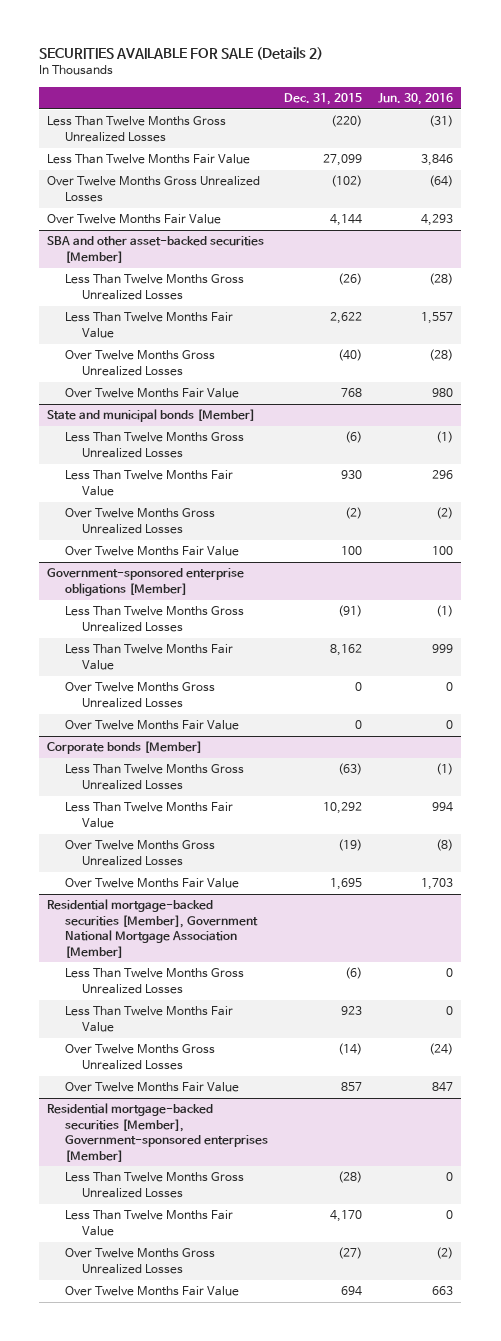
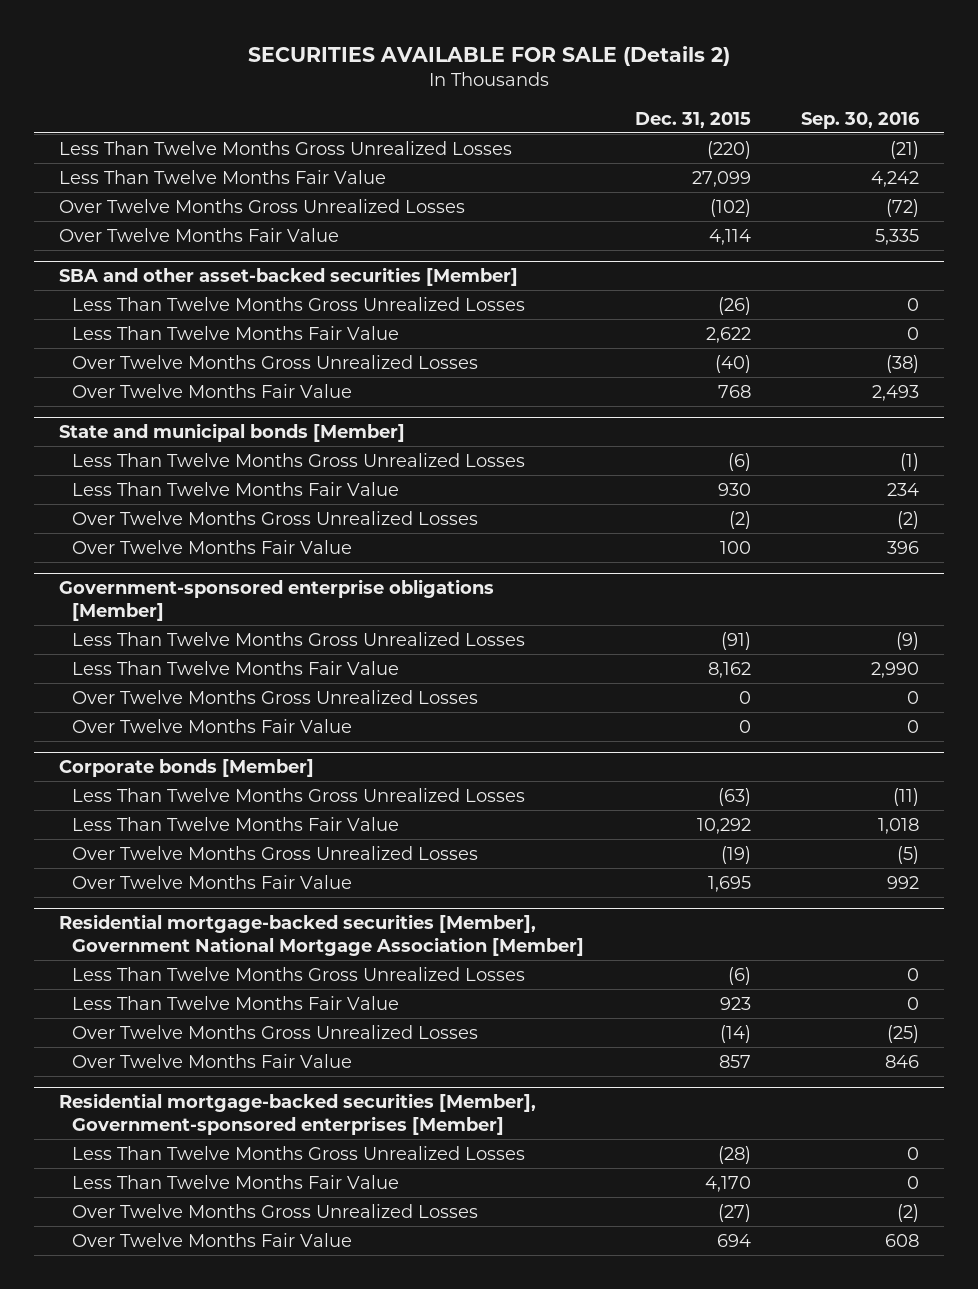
- | Dec. 31, 2015 | Jun. 30, 2016
+ | Dec. 31, 2015 | Sep. 30, 2016
- Over Twelve Months Fair Value | 4,144 | 4,293
+ Over Twelve Months Fair Value | 4,114 | 5,335

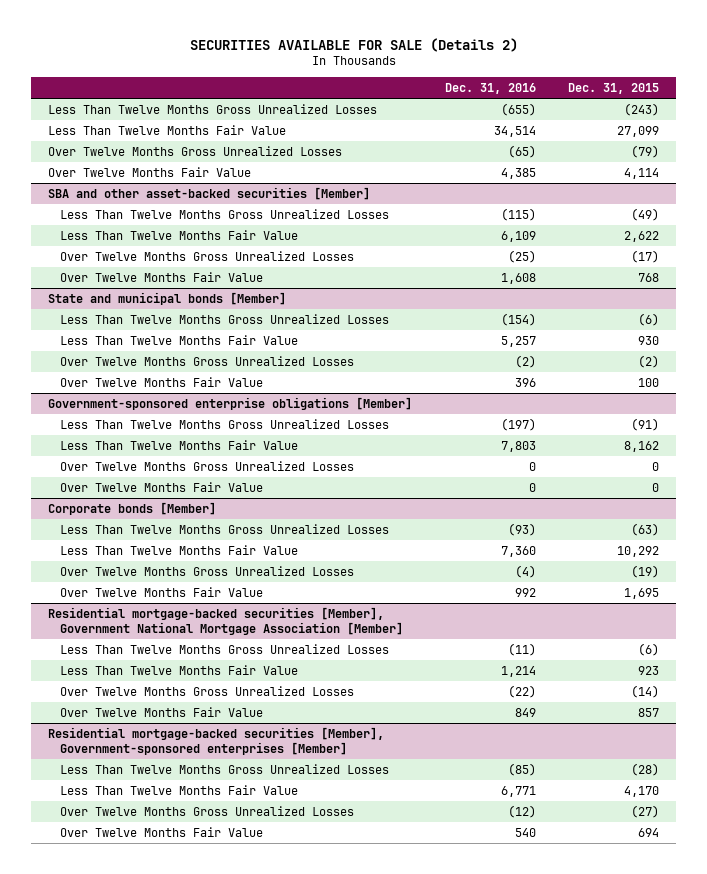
- | Dec. 31, 2015 | Sep. 30, 2016
+ | Dec. 31, 2016 | Dec. 31, 2015
- Less Than Twelve Months Gross Unrealized Losses | (220) | (21)
+ Less Than Twelve Months Gross Unrealized Losses | (655) | (243)
- Over Twelve Months Gross Unrealized Losses | (102) | (72)
+ Over Twelve Months Gross Unrealized Losses | (65) | (79)
@ SBA and other asset-backed securities [Member]
- Less Than Twelve Months Gross Unrealized Losses | (26) | 0
+ Less Than Twelve Months Gross Unrealized Losses | (115) | (49)
- Over Twelve Months Gross Unrealized Losses | (40) | (38)
+ Over Twelve Months Gross Unrealized Losses | (25) | (17)

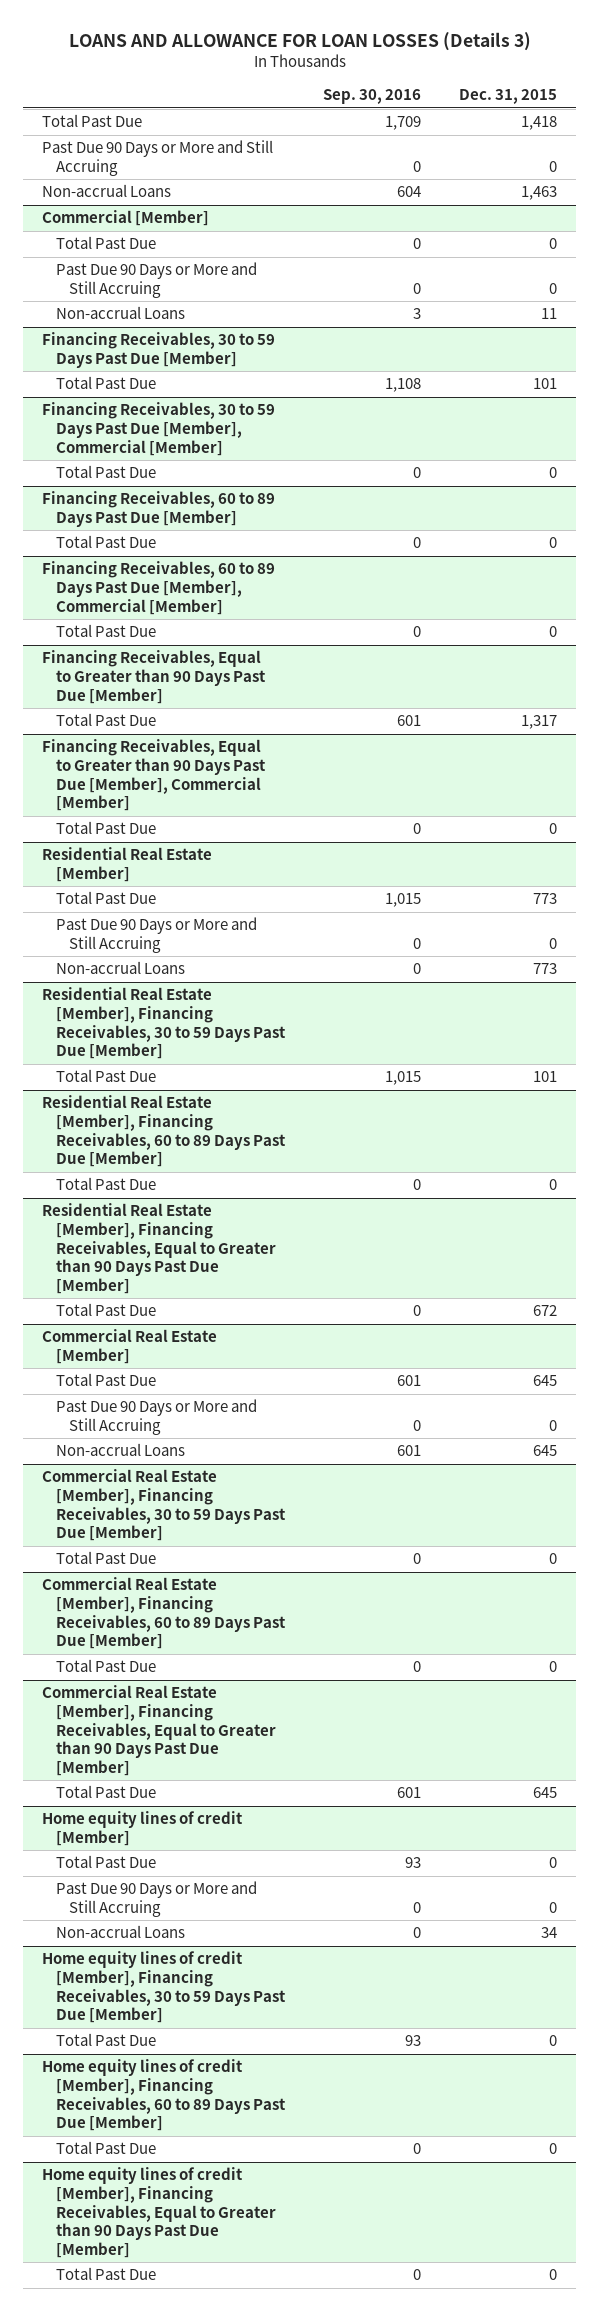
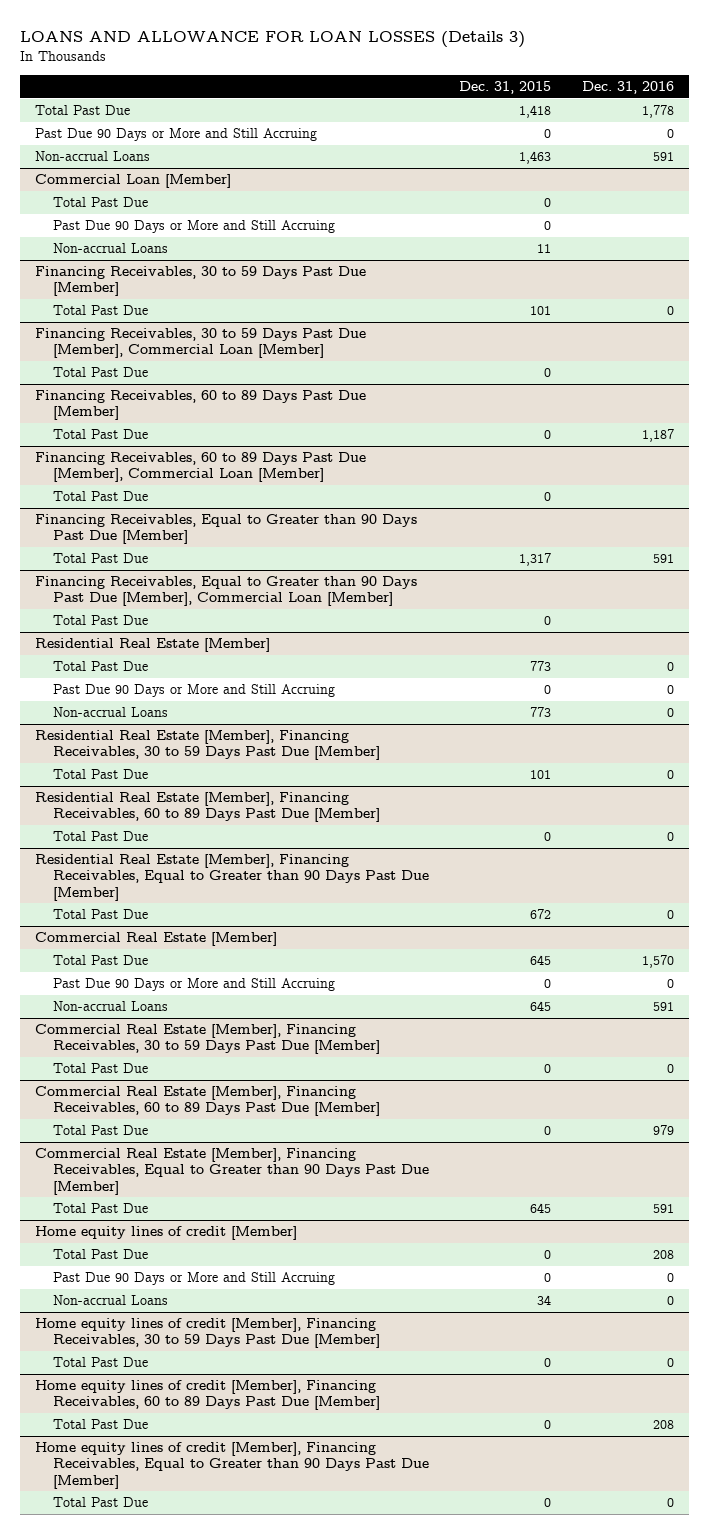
- | Sep. 30, 2016 | Dec. 31, 2015
+ | Dec. 31, 2015 | Dec. 31, 2016
- Commercial [Member]
+ Commercial Loan [Member]
- Financing Receivables, 30 to 59 Days Past Due [Member], Commercial [Member]
+ Financing Receivables, 30 to 59 Days Past Due [Member], Commercial Loan [Member]
- Financing Receivables, 60 to 89 Days Past Due [Member], Commercial [Member]
+ Financing Receivables, 60 to 89 Days Past Due [Member], Commercial Loan [Member]
- Financing Receivables, Equal to Greater than 90 Days Past Due [Member], Commercial [Member]
+ Financing Receivables, Equal to Greater than 90 Days Past Due [Member], Commercial Loan [Member]

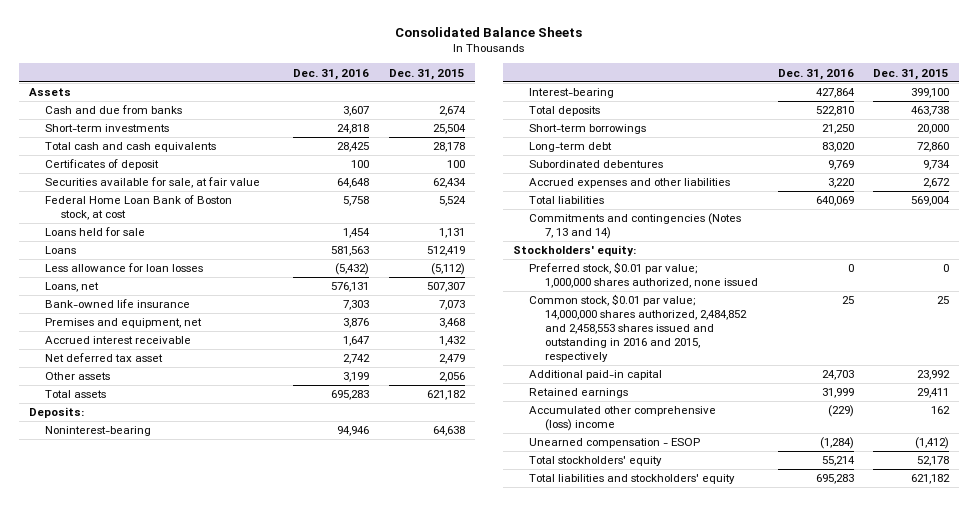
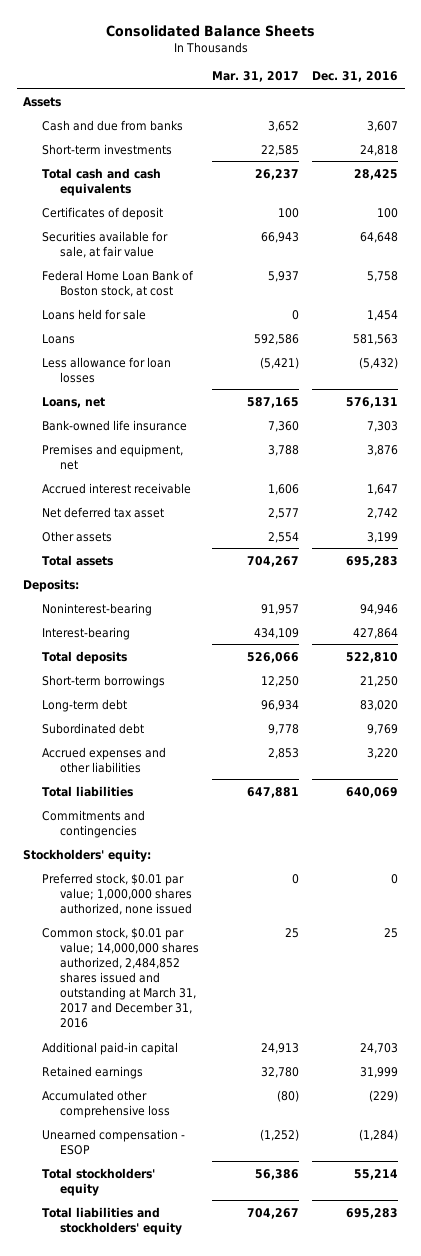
- | Dec. 31, 2016 | Dec. 31, 2015
+ | Mar. 31, 2017 | Dec. 31, 2016
- Subordinated debentures | 9,769 | 9,734
+ Subordinated debt | 9,778 | 9,769
- Commitments and contingencies (Notes 7, 13 and 14)
+ Commitments and contingencies
- Common stock, $0.01 par value; 14,000,000 shares authorized, 2,484,852 and 2,458,553 shares issued and outstanding in 2016 and 2015, respectively | 25 | 25
+ Common stock, $0.01 par value; 14,000,000 shares authorized, 2,484,852 shares issued and outstanding at March 31, 2017 and December 31, 2016 | 25 | 25
- Accumulated other comprehensive (loss) income | (229) | 162
+ Accumulated other comprehensive loss | (80) | (229)

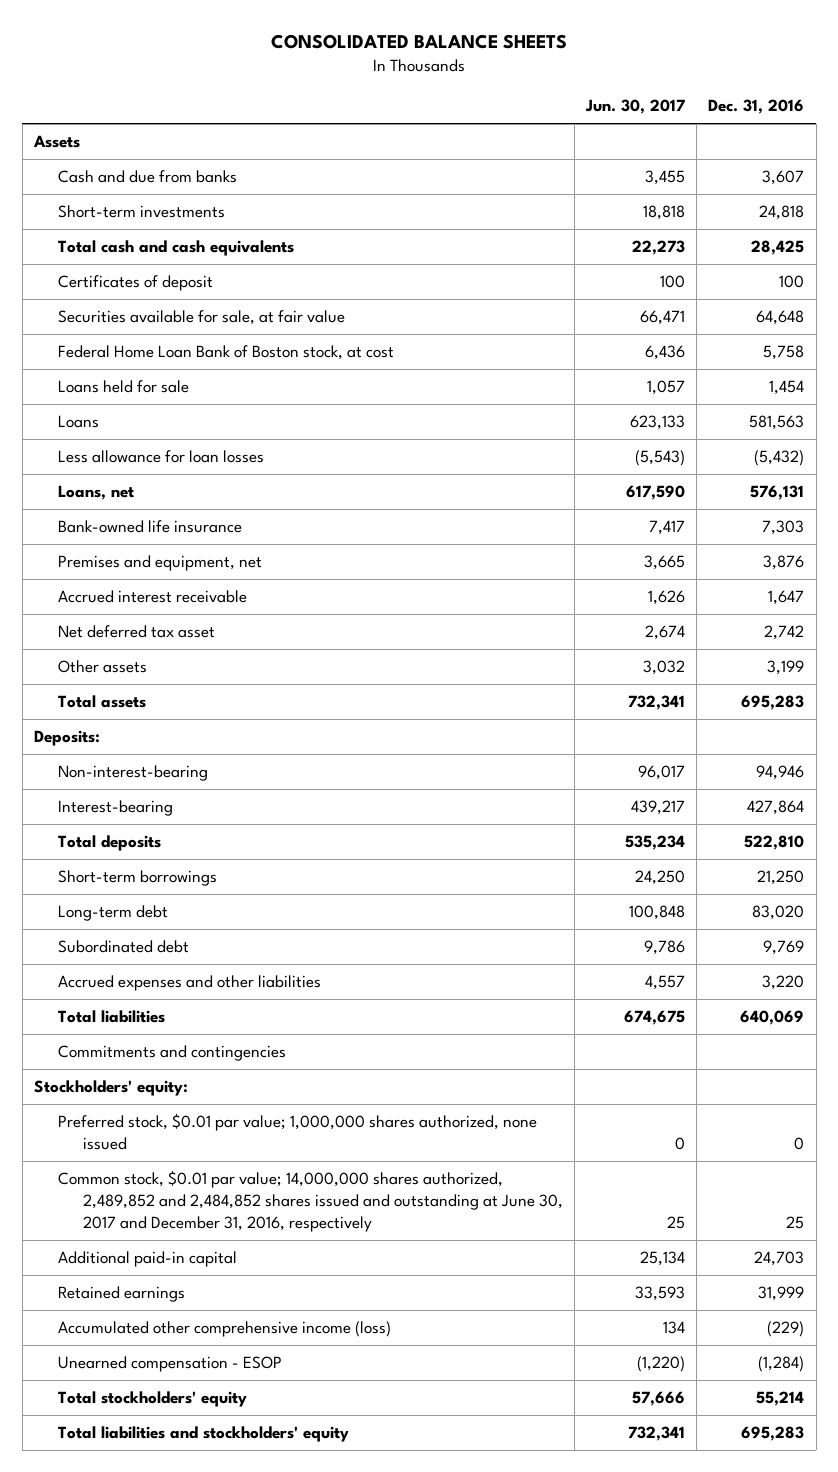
- Consolidated Balance Sheets
+ CONSOLIDATED BALANCE SHEETS
- | Mar. 31, 2017 | Dec. 31, 2016
+ | Jun. 30, 2017 | Dec. 31, 2016
- Noninterest-bearing | 91,957 | 94,946
+ Non-interest-bearing | 96,017 | 94,946
- Common stock, $0.01 par value; 14,000,000 shares authorized, 2,484,852 shares issued and outstanding at March 31, 2017 and December 31, 2016 | 25 | 25
+ Common stock, $0.01 par value; 14,000,000 shares authorized, 2,489,852 and 2,484,852 shares issued and outstanding at June 30, 2017 and December 31, 2016, respectively | 25 | 25
- Accumulated other comprehensive loss | (80) | (229)
+ Accumulated other comprehensive income (loss) | 134 | (229)

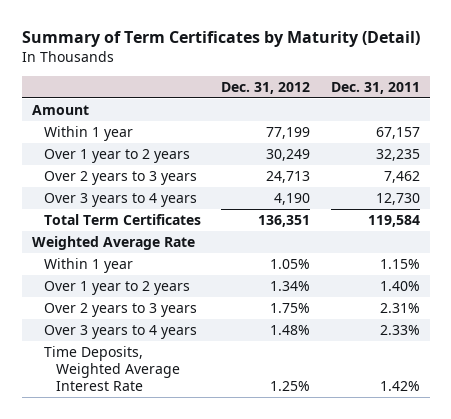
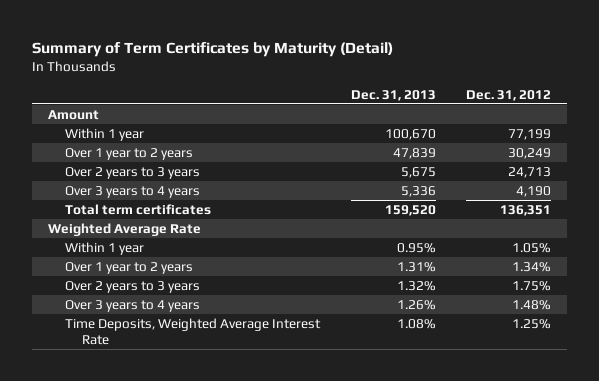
- | Dec. 31, 2012 | Dec. 31, 2011
+ | Dec. 31, 2013 | Dec. 31, 2012
- Total Term Certificates | 136,351 | 119,584
+ Total term certificates | 159,520 | 136,351

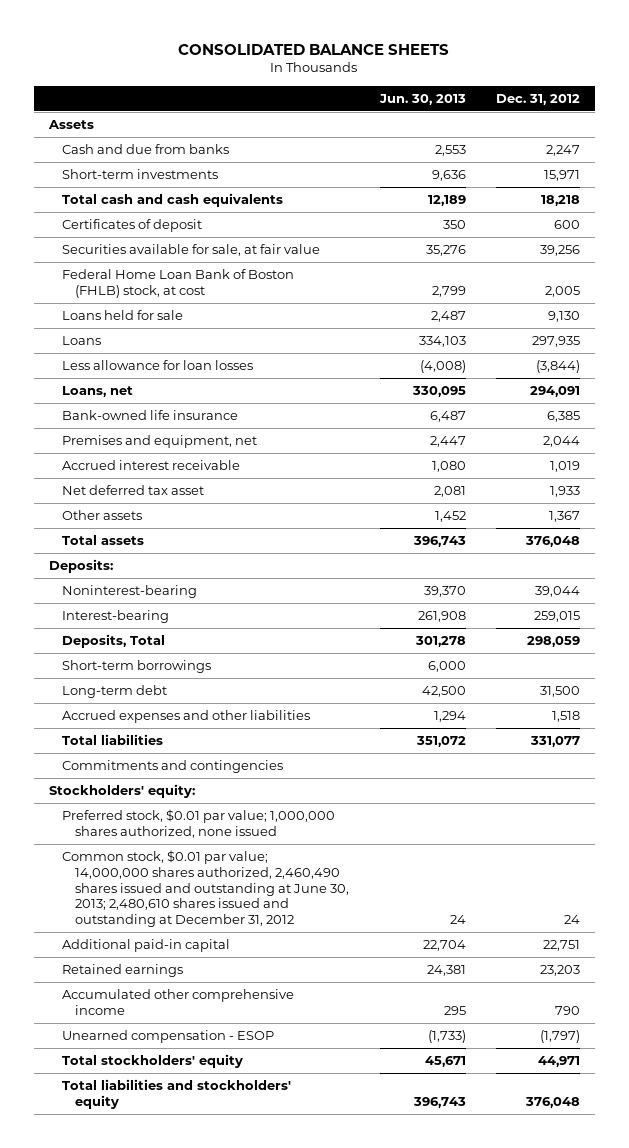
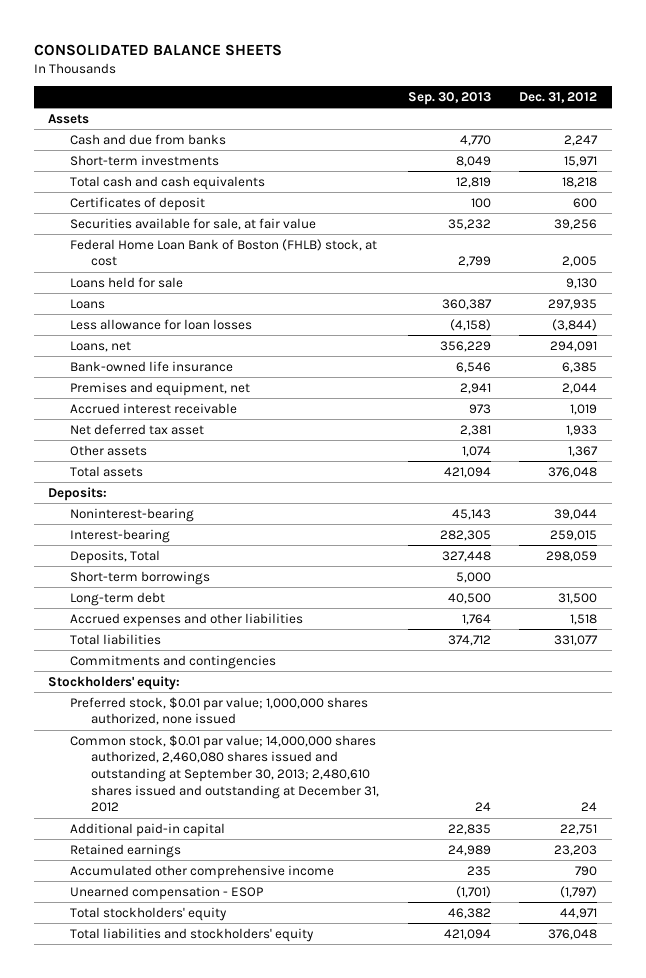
- | Jun. 30, 2013 | Dec. 31, 2012
+ | Sep. 30, 2013 | Dec. 31, 2012
- Common stock, $0.01 par value; 14,000,000 shares authorized, 2,460,490 shares issued and outstanding at June 30, 2013; 2,480,610 shares issued and outstanding at December 31, 2012 | 24 | 24
+ Common stock, $0.01 par value; 14,000,000 shares authorized, 2,460,080 shares issued and outstanding at September 30, 2013; 2,480,610 shares issued and outstanding at December 31, 2012 | 24 | 24

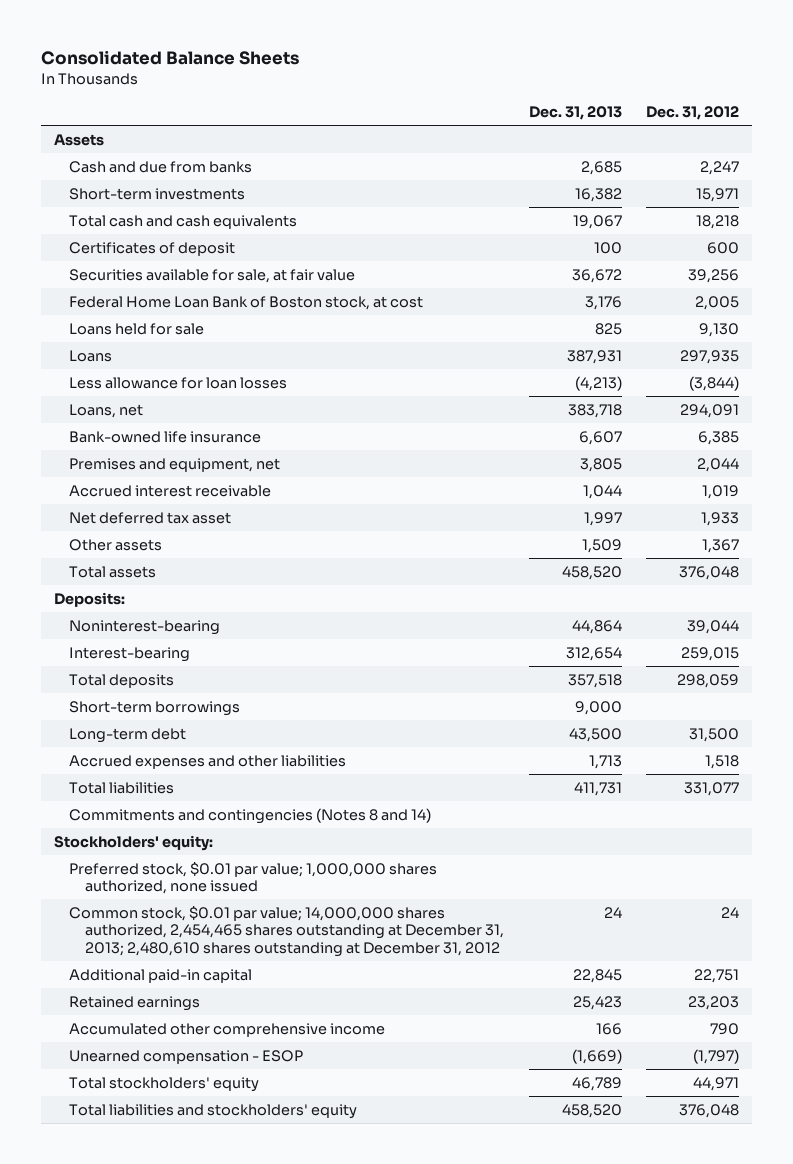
- CONSOLIDATED BALANCE SHEETS
+ Consolidated Balance Sheets
- | Sep. 30, 2013 | Dec. 31, 2012
+ | Dec. 31, 2013 | Dec. 31, 2012
- Federal Home Loan Bank of Boston (FHLB) stock, at cost | 2,799 | 2,005
+ Federal Home Loan Bank of Boston stock, at cost | 3,176 | 2,005
- Deposits, Total | 327,448 | 298,059
+ Total deposits | 357,518 | 298,059
- Commitments and contingencies
+ Commitments and contingencies (Notes 8 and 14)
- Common stock, $0.01 par value; 14,000,000 shares authorized, 2,460,080 shares issued and outstanding at September 30, 2013; 2,480,610 shares issued and outstanding at December 31, 2012 | 24 | 24
+ Common stock, $0.01 par value; 14,000,000 shares authorized, 2,454,465 shares outstanding at December 31, 2013; 2,480,610 shares outstanding at December 31, 2012 | 24 | 24

